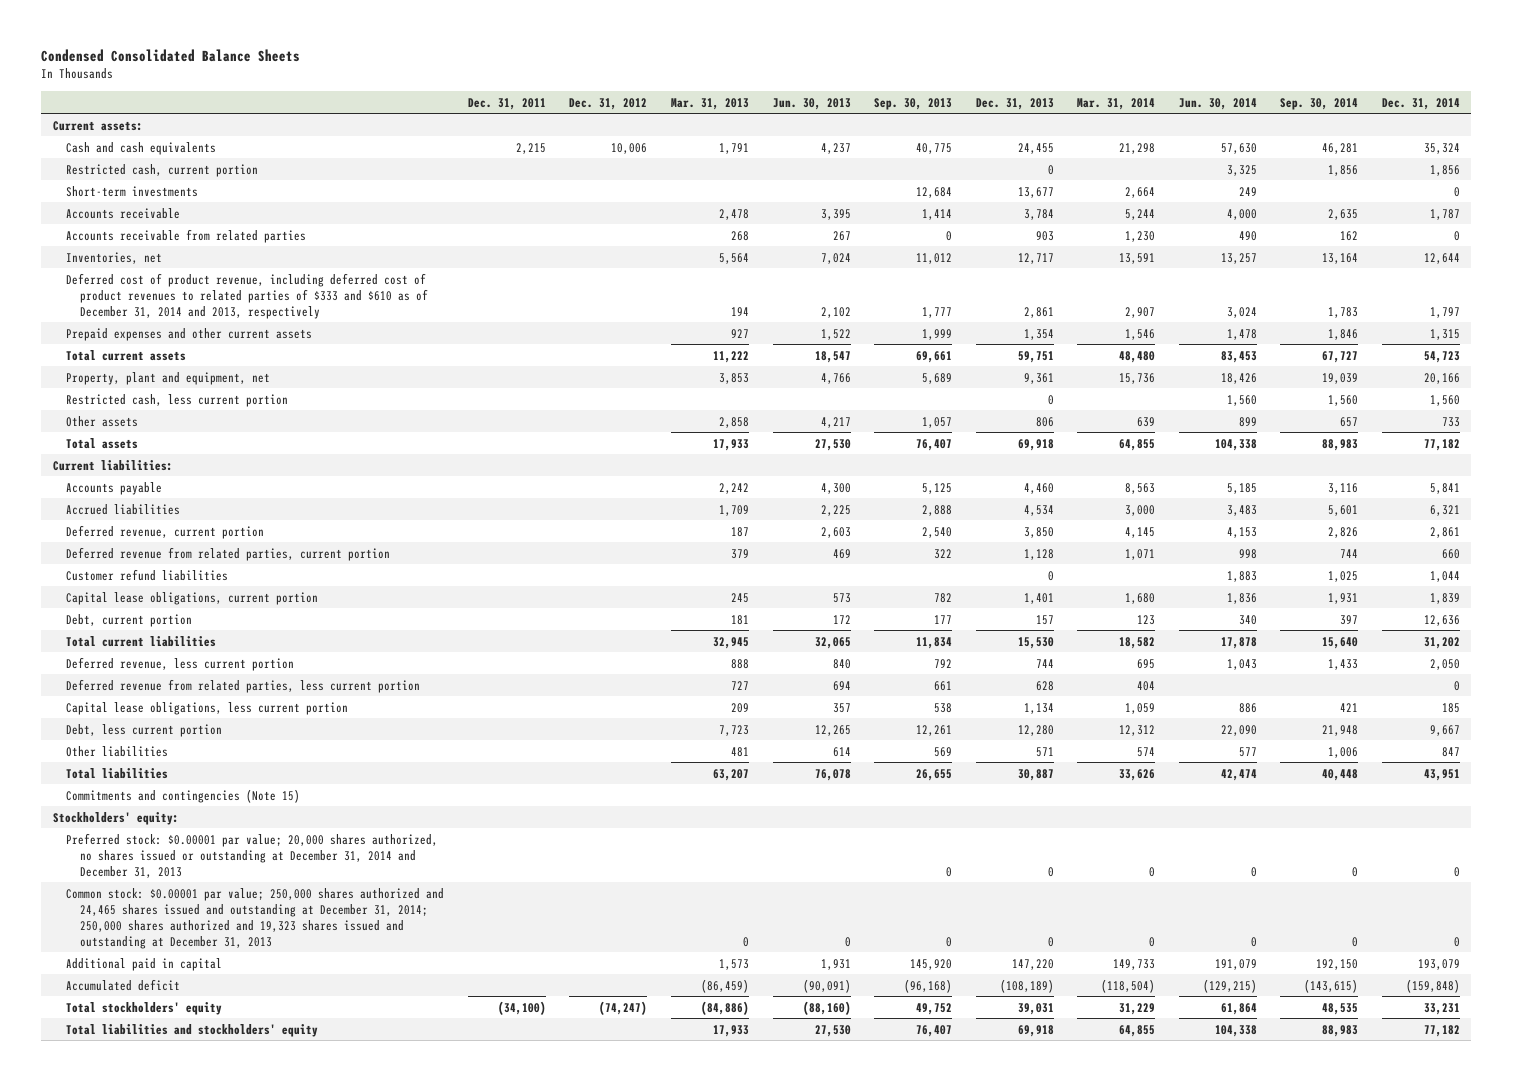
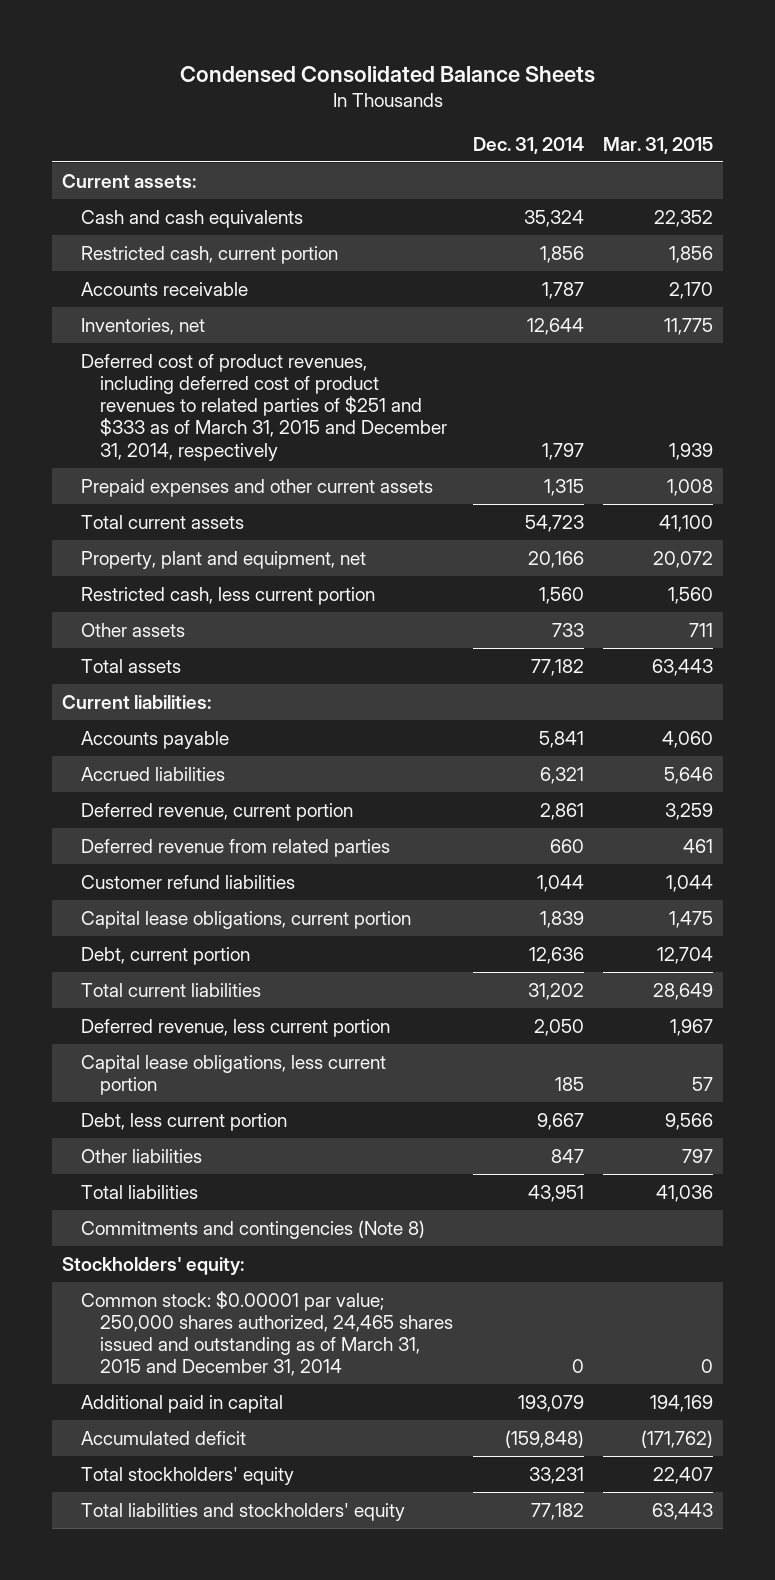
- | Dec. 31, 2011 | Dec. 31, 2012 | Mar. 31, 2013 | Jun. 30, 2013 | Sep. 30, 2013 | Dec. 31, 2013 | Mar. 31, 2014 | Jun. 30, 2014 | Sep. 30, 2014 | Dec. 31, 2014
+ | Dec. 31, 2014 | Mar. 31, 2015
- Short-term investments | | | | | 12,684 | 13,677 | 2,664 | 249 | | 0
- Accounts receivable from related parties | | | 268 | 267 | 0 | 903 | 1,230 | 490 | 162 | 0
- Deferred cost of product revenue, including deferred cost of product revenues to related parties of $333 and $610 as of December 31, 2014 and 2013, respectively | | | 194 | 2,102 | 1,777 | 2,861 | 2,907 | 3,024 | 1,783 | 1,797
+ Deferred cost of product revenues, including deferred cost of product revenues to related parties of $251 and $333 as of March 31, 2015 and December 31, 2014, respectively | 1,797 | 1,939
- Deferred revenue from related parties, current portion | | | 379 | 469 | 322 | 1,128 | 1,071 | 998 | 744 | 660
+ Deferred revenue from related parties | 660 | 461
- Deferred revenue from related parties, less current portion | | | 727 | 694 | 661 | 628 | 404 | | | 0
- Commitments and contingencies (Note 15)
+ Commitments and contingencies (Note 8)
- Preferred stock: $0.00001 par value; 20,000 shares authorized, no shares issued or outstanding at December 31, 2014 and December 31, 2013 | | | | | 0 | 0 | 0 | 0 | 0 | 0
- Common stock: $0.00001 par value; 250,000 shares authorized and 24,465 shares issued and outstanding at December 31, 2014; 250,000 shares authorized and 19,323 shares issued and outstanding at December 31, 2013 | | | 0 | 0 | 0 | 0 | 0 | 0 | 0 | 0
+ Common stock: $0.00001 par value; 250,000 shares authorized, 24,465 shares issued and outstanding as of March 31, 2015 and December 31, 2014 | 0 | 0

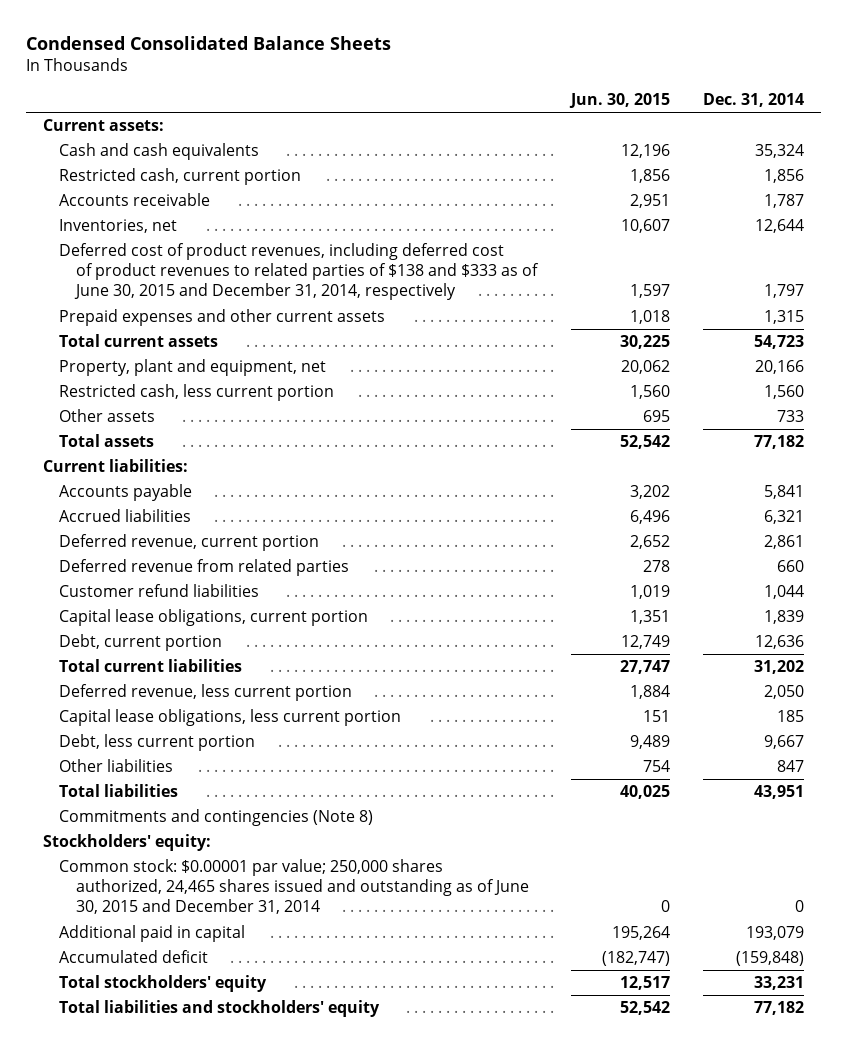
- | Dec. 31, 2014 | Mar. 31, 2015
+ | Jun. 30, 2015 | Dec. 31, 2014
- Deferred cost of product revenues, including deferred cost of product revenues to related parties of $251 and $333 as of March 31, 2015 and December 31, 2014, respectively | 1,797 | 1,939
+ Deferred cost of product revenues, including deferred cost of product revenues to related parties of $138 and $333 as of June 30, 2015 and December 31, 2014, respectively | 1,597 | 1,797
- Common stock: $0.00001 par value; 250,000 shares authorized, 24,465 shares issued and outstanding as of March 31, 2015 and December 31, 2014 | 0 | 0
+ Common stock: $0.00001 par value; 250,000 shares authorized, 24,465 shares issued and outstanding as of June 30, 2015 and December 31, 2014 | 0 | 0

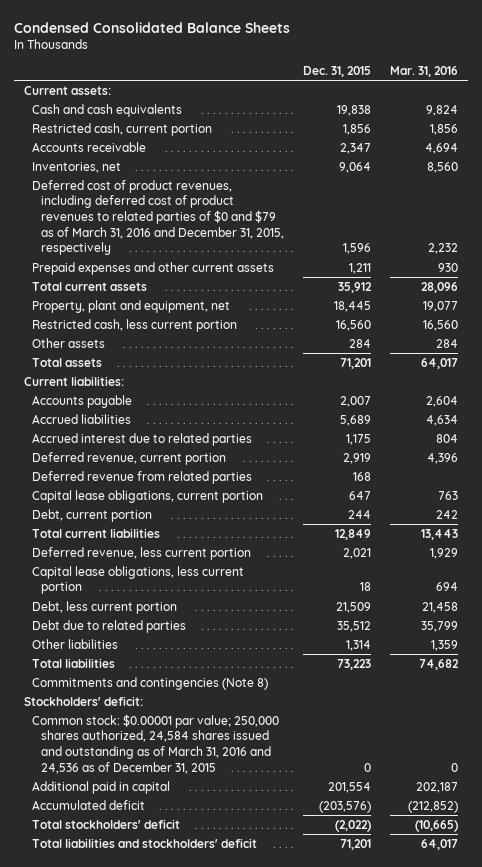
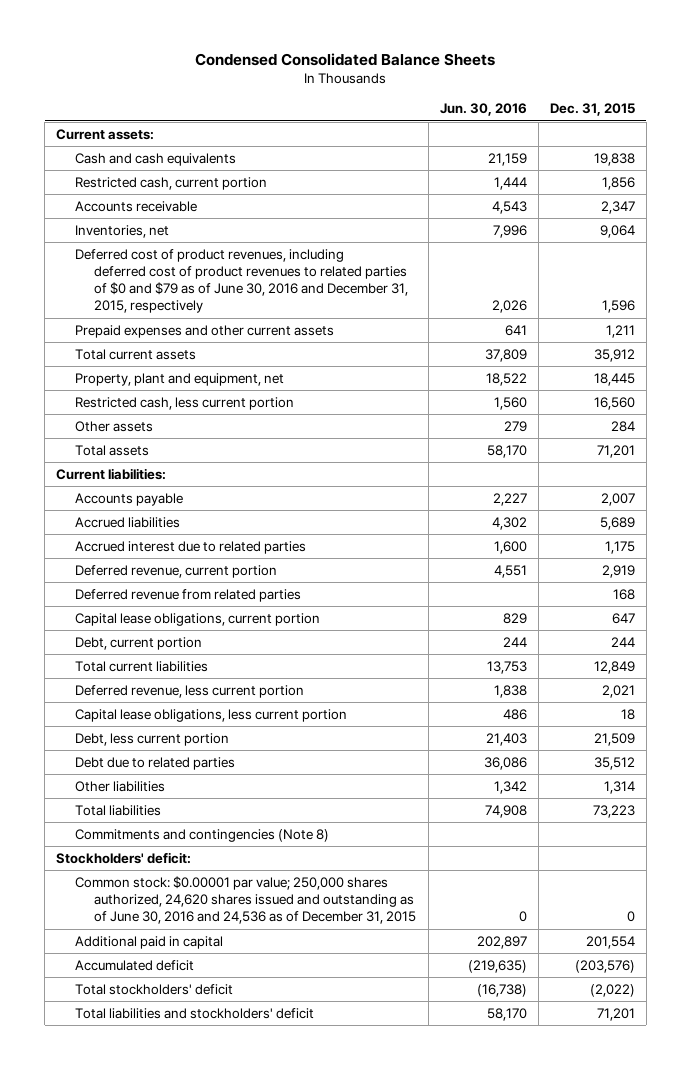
- | Dec. 31, 2015 | Mar. 31, 2016
+ | Jun. 30, 2016 | Dec. 31, 2015
- Deferred cost of product revenues, including deferred cost of product revenues to related parties of $0 and $79 as of March 31, 2016 and December 31, 2015, respectively | 1,596 | 2,232
+ Deferred cost of product revenues, including deferred cost of product revenues to related parties of $0 and $79 as of June 30, 2016 and December 31, 2015, respectively | 2,026 | 1,596
- Common stock: $0.00001 par value; 250,000 shares authorized, 24,584 shares issued and outstanding as of March 31, 2016 and 24,536 as of December 31, 2015 | 0 | 0
+ Common stock: $0.00001 par value; 250,000 shares authorized, 24,620 shares issued and outstanding as of June 30, 2016 and 24,536 as of December 31, 2015 | 0 | 0

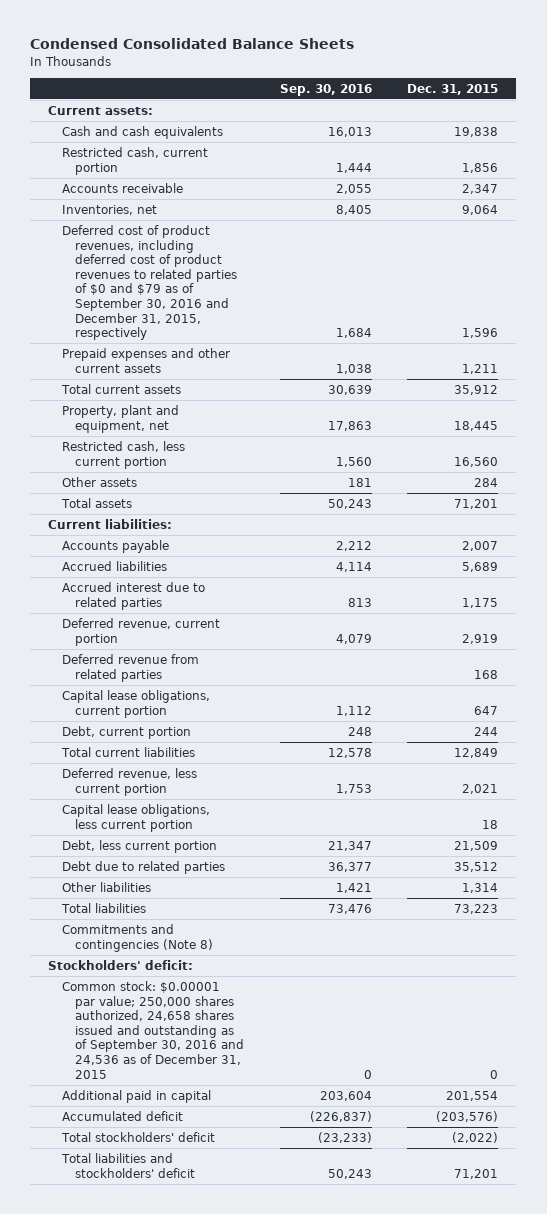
- | Jun. 30, 2016 | Dec. 31, 2015
+ | Sep. 30, 2016 | Dec. 31, 2015
- Deferred cost of product revenues, including deferred cost of product revenues to related parties of $0 and $79 as of June 30, 2016 and December 31, 2015, respectively | 2,026 | 1,596
+ Deferred cost of product revenues, including deferred cost of product revenues to related parties of $0 and $79 as of September 30, 2016 and December 31, 2015, respectively | 1,684 | 1,596
- Common stock: $0.00001 par value; 250,000 shares authorized, 24,620 shares issued and outstanding as of June 30, 2016 and 24,536 as of December 31, 2015 | 0 | 0
+ Common stock: $0.00001 par value; 250,000 shares authorized, 24,658 shares issued and outstanding as of September 30, 2016 and 24,536 as of December 31, 2015 | 0 | 0

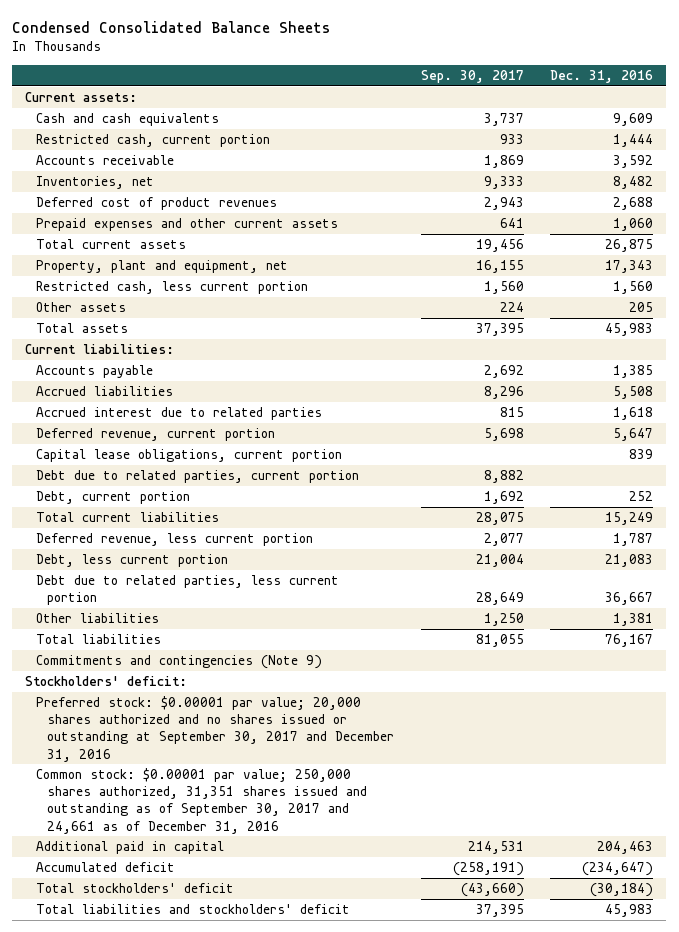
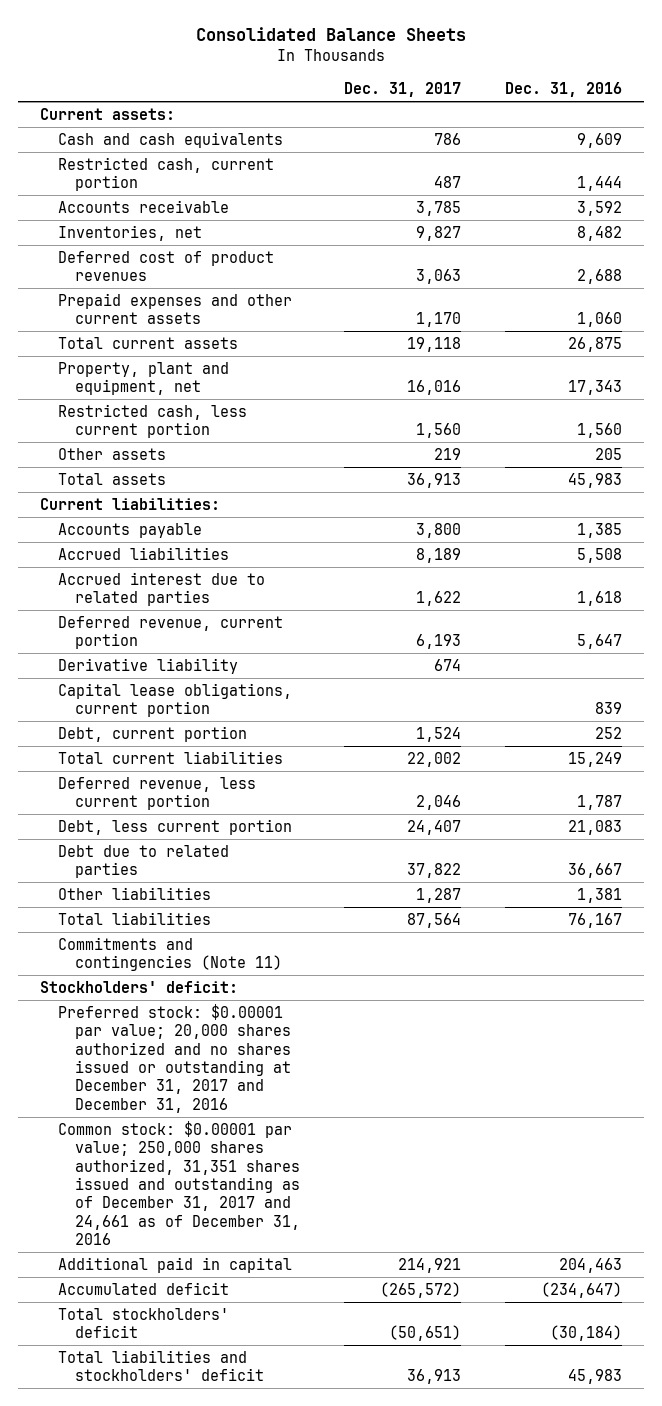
- Condensed Consolidated Balance Sheets
+ Consolidated Balance Sheets
- | Sep. 30, 2017 | Dec. 31, 2016
+ | Dec. 31, 2017 | Dec. 31, 2016
+ Derivative liability | 674 |
- Debt due to related parties, current portion | 8,882 |
- Debt due to related parties, less current portion | 28,649 | 36,667
+ Debt due to related parties | 37,822 | 36,667
- Commitments and contingencies (Note 9)
+ Commitments and contingencies (Note 11)
- Preferred stock: $0.00001 par value; 20,000 shares authorized and no shares issued or outstanding at September 30, 2017 and December 31, 2016
- Common stock: $0.00001 par value; 250,000 shares authorized, 31,351 shares issued and outstanding as of September 30, 2017 and 24,661 as of December 31, 2016
+ Preferred stock: $0.00001 par value; 20,000 shares authorized and no shares issued or outstanding at December 31, 2017 and December 31, 2016
+ Common stock: $0.00001 par value; 250,000 shares authorized, 31,351 shares issued and outstanding as of December 31, 2017 and 24,661 as of December 31, 2016

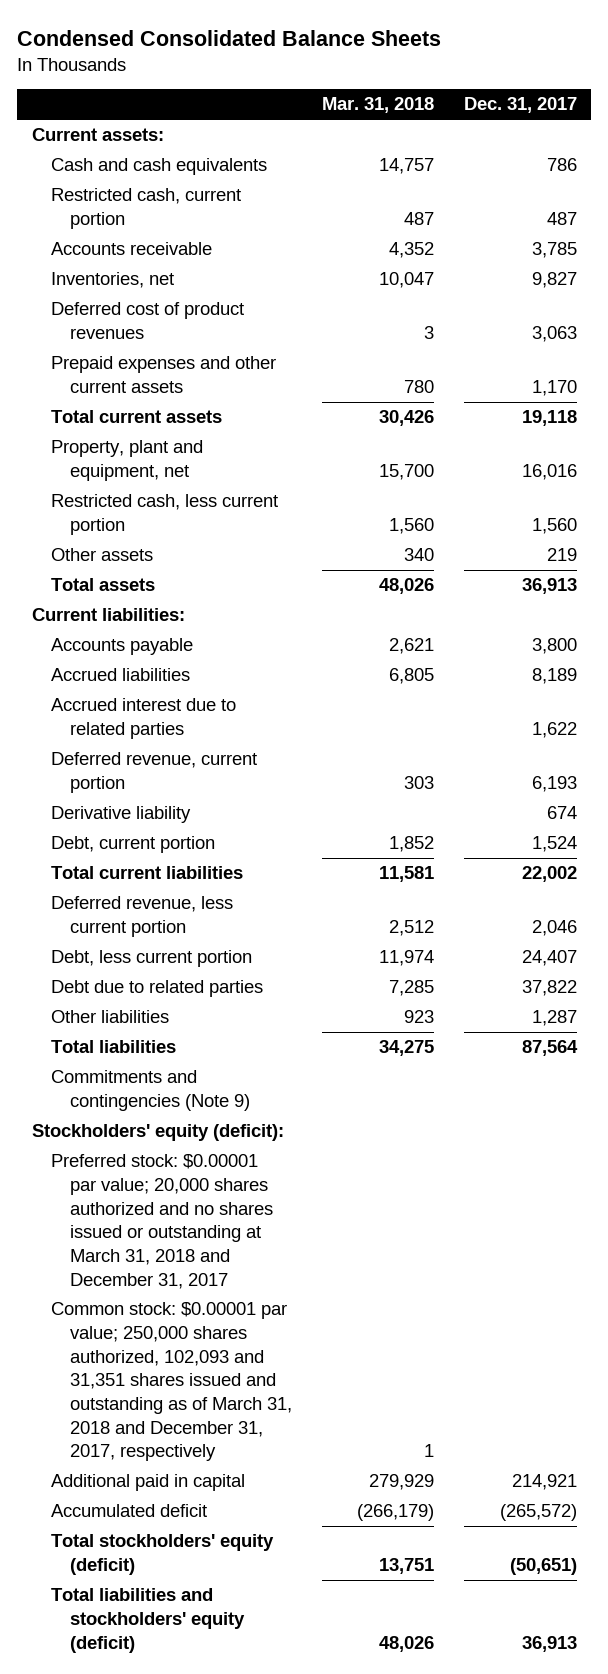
- Consolidated Balance Sheets
+ Condensed Consolidated Balance Sheets
- | Dec. 31, 2017 | Dec. 31, 2016
+ | Mar. 31, 2018 | Dec. 31, 2017
- Capital lease obligations, current portion | | 839
- Commitments and contingencies (Note 11)
- Stockholders' deficit:
- Preferred stock: $0.00001 par value; 20,000 shares authorized and no shares issued or outstanding at December 31, 2017 and December 31, 2016
- Common stock: $0.00001 par value; 250,000 shares authorized, 31,351 shares issued and outstanding as of December 31, 2017 and 24,661 as of December 31, 2016
+ Commitments and contingencies (Note 9)
+ Stockholders' equity (deficit):
+ Preferred stock: $0.00001 par value; 20,000 shares authorized and no shares issued or outstanding at March 31, 2018 and December 31, 2017
+ Common stock: $0.00001 par value; 250,000 shares authorized, 102,093 and 31,351 shares issued and outstanding as of March 31, 2018 and December 31, 2017, respectively | 1 |
- Total stockholders' deficit | (50,651) | (30,184)
- Total liabilities and stockholders' deficit | 36,913 | 45,983
+ Total stockholders' equity (deficit) | 13,751 | (50,651)
+ Total liabilities and stockholders' equity (deficit) | 48,026 | 36,913

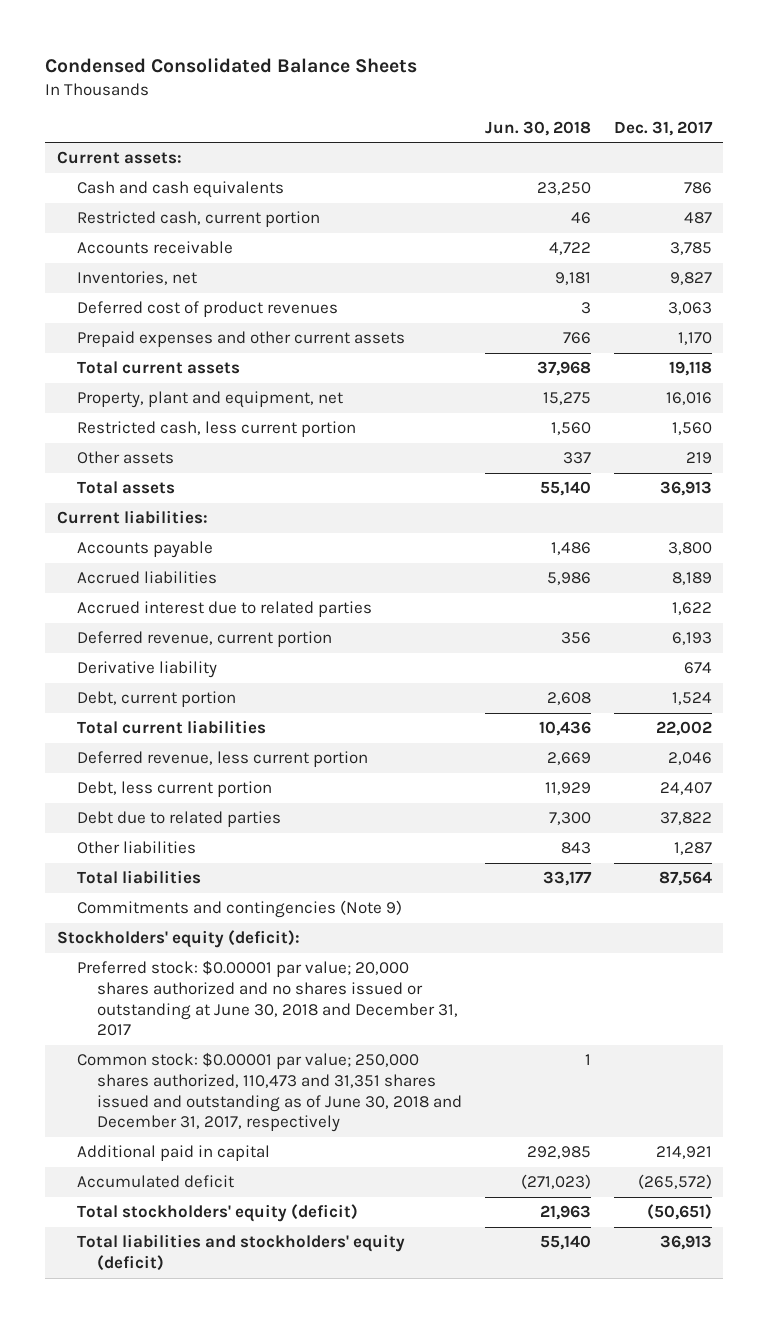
- | Mar. 31, 2018 | Dec. 31, 2017
+ | Jun. 30, 2018 | Dec. 31, 2017
- Preferred stock: $0.00001 par value; 20,000 shares authorized and no shares issued or outstanding at March 31, 2018 and December 31, 2017
- Common stock: $0.00001 par value; 250,000 shares authorized, 102,093 and 31,351 shares issued and outstanding as of March 31, 2018 and December 31, 2017, respectively | 1 |
+ Preferred stock: $0.00001 par value; 20,000 shares authorized and no shares issued or outstanding at June 30, 2018 and December 31, 2017
+ Common stock: $0.00001 par value; 250,000 shares authorized, 110,473 and 31,351 shares issued and outstanding as of June 30, 2018 and December 31, 2017, respectively | 1 |

